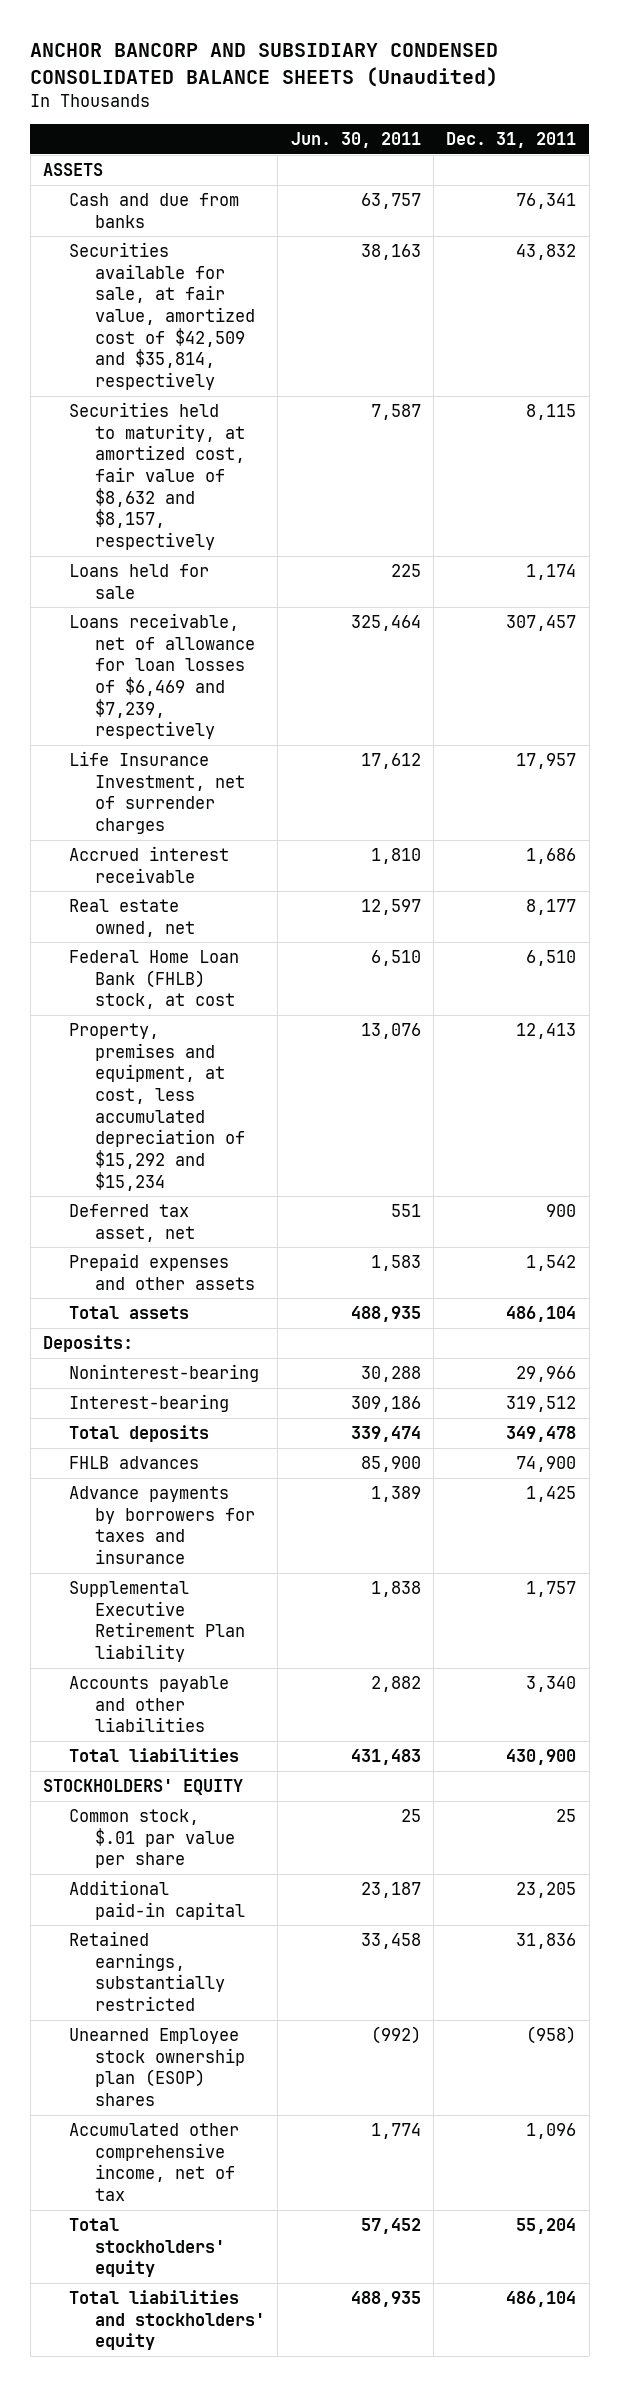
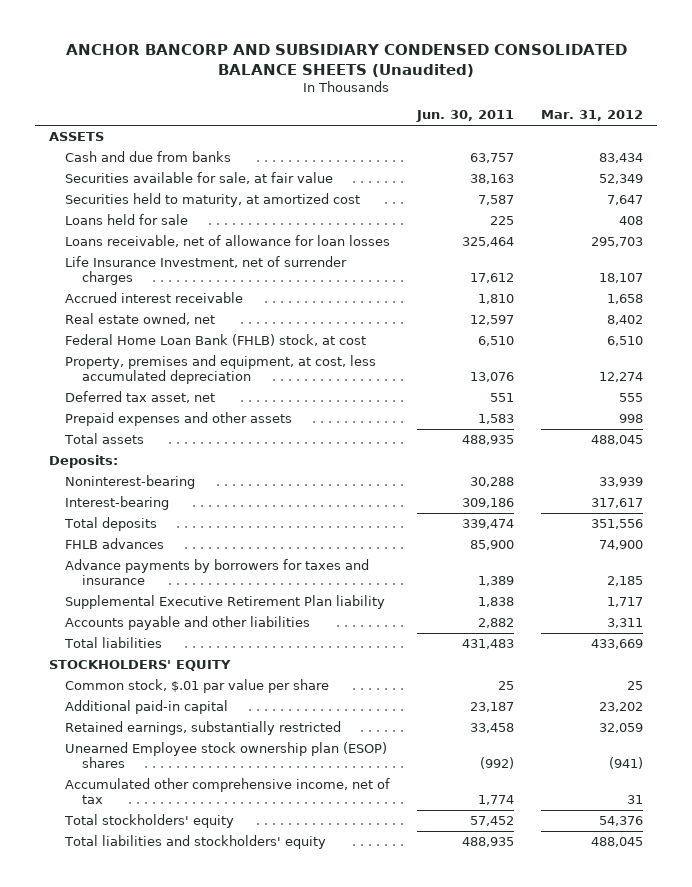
- | Jun. 30, 2011 | Dec. 31, 2011
+ | Jun. 30, 2011 | Mar. 31, 2012
- Securities available for sale, at fair value, amortized cost of $42,509 and $35,814, respectively | 38,163 | 43,832
- Securities held to maturity, at amortized cost, fair value of $8,632 and $8,157, respectively | 7,587 | 8,115
+ Securities available for sale, at fair value | 38,163 | 52,349
+ Securities held to maturity, at amortized cost | 7,587 | 7,647
- Loans receivable, net of allowance for loan losses of $6,469 and $7,239, respectively | 325,464 | 307,457
+ Loans receivable, net of allowance for loan losses | 325,464 | 295,703
- Property, premises and equipment, at cost, less accumulated depreciation of $15,292 and $15,234 | 13,076 | 12,413
+ Property, premises and equipment, at cost, less accumulated depreciation | 13,076 | 12,274

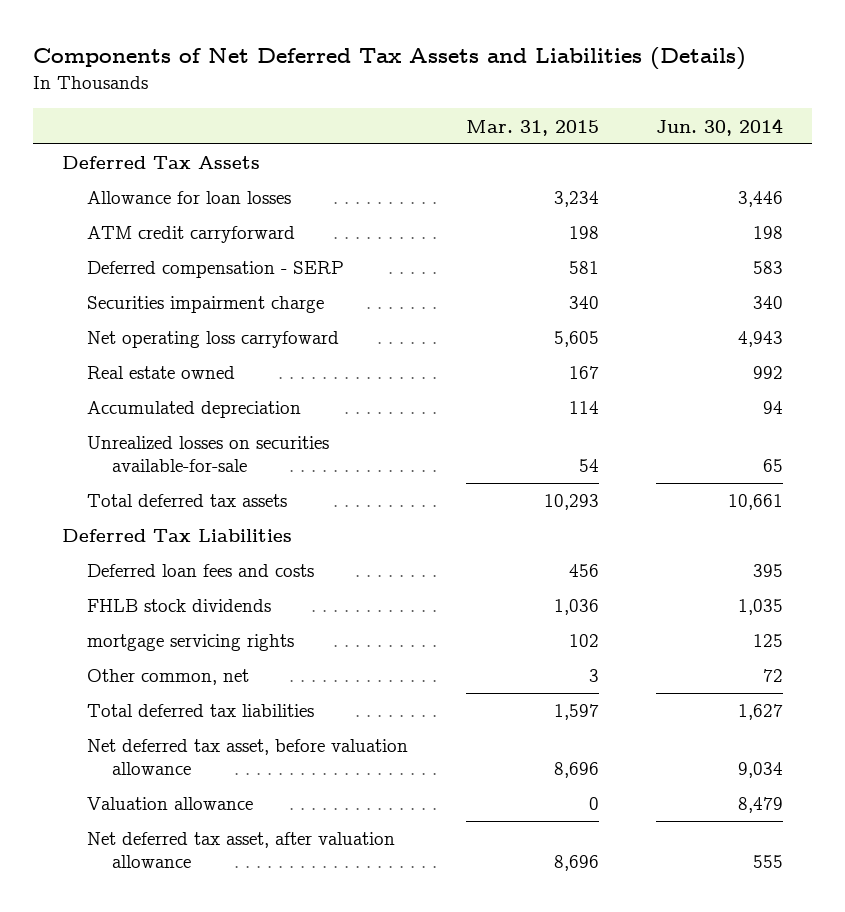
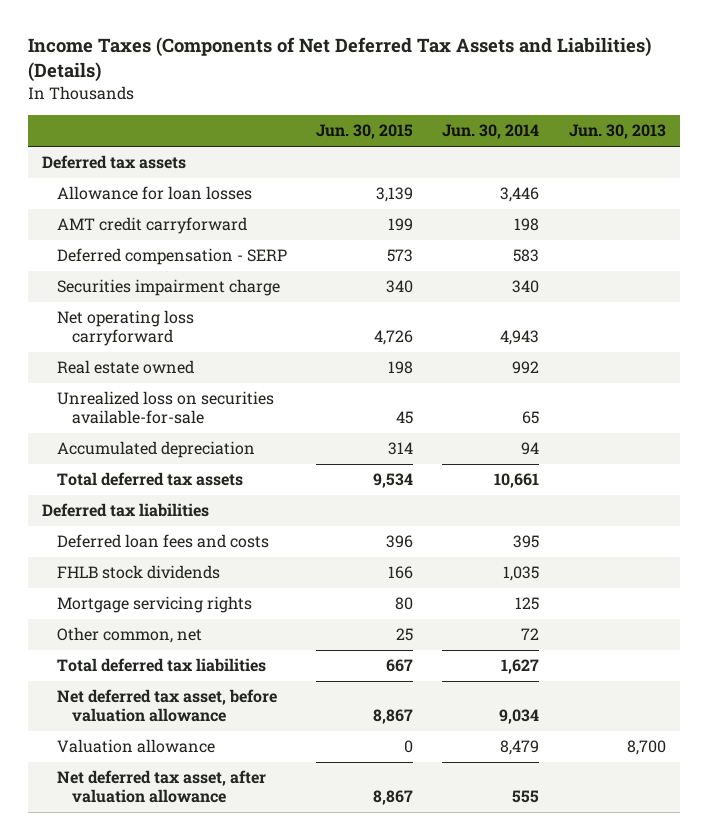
- Components of Net Deferred Tax Assets and Liabilities (Details)
+ Income Taxes (Components of Net Deferred Tax Assets and Liabilities) (Details)
- | Mar. 31, 2015 | Jun. 30, 2014
+ | Jun. 30, 2015 | Jun. 30, 2014 | Jun. 30, 2013
- Deferred Tax Assets
+ Deferred tax assets
- ATM credit carryforward | 198 | 198
+ AMT credit carryforward | 199 | 198 |
- Net operating loss carryfoward | 5,605 | 4,943
+ Net operating loss carryforward | 4,726 | 4,943 |
+ Unrealized loss on securities available-for-sale | 45 | 65 |
- Unrealized losses on securities available-for-sale | 54 | 65
- Deferred Tax Liabilities
+ Deferred tax liabilities
- mortgage servicing rights | 102 | 125
+ Mortgage servicing rights | 80 | 125 |

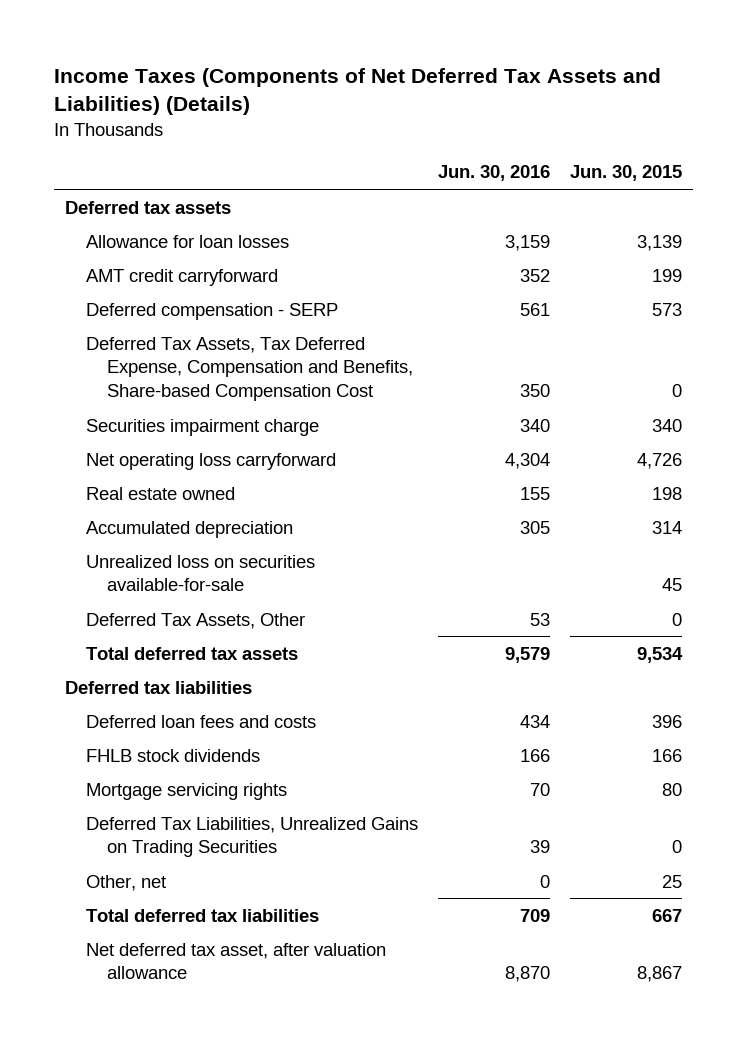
- | Jun. 30, 2015 | Jun. 30, 2014 | Jun. 30, 2013
+ | Jun. 30, 2016 | Jun. 30, 2015
+ Deferred Tax Assets, Tax Deferred Expense, Compensation and Benefits, Share-based Compensation Cost | 350 | 0
moved down: Unrealized loss on securities available-for-sale | | 45
+ Deferred Tax Assets, Other | 53 | 0
- Other common, net | 25 | 72 |
+ Deferred Tax Liabilities, Unrealized Gains on Trading Securities | 39 | 0
+ Other, net | 0 | 25
- Net deferred tax asset, before valuation allowance | 8,867 | 9,034 |
- Valuation allowance | 0 | 8,479 | 8,700

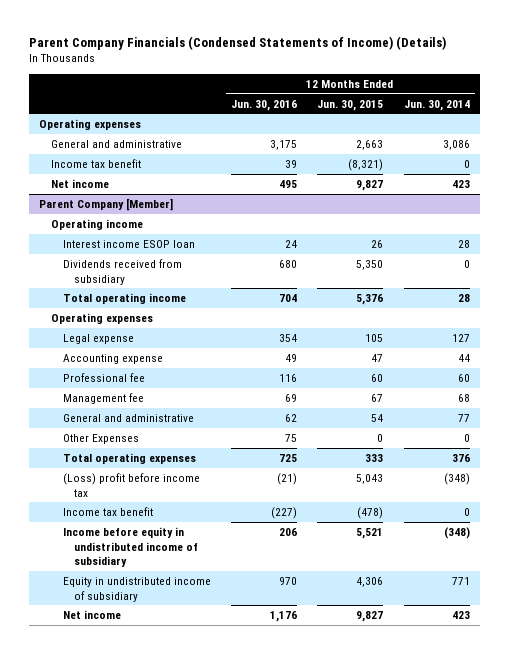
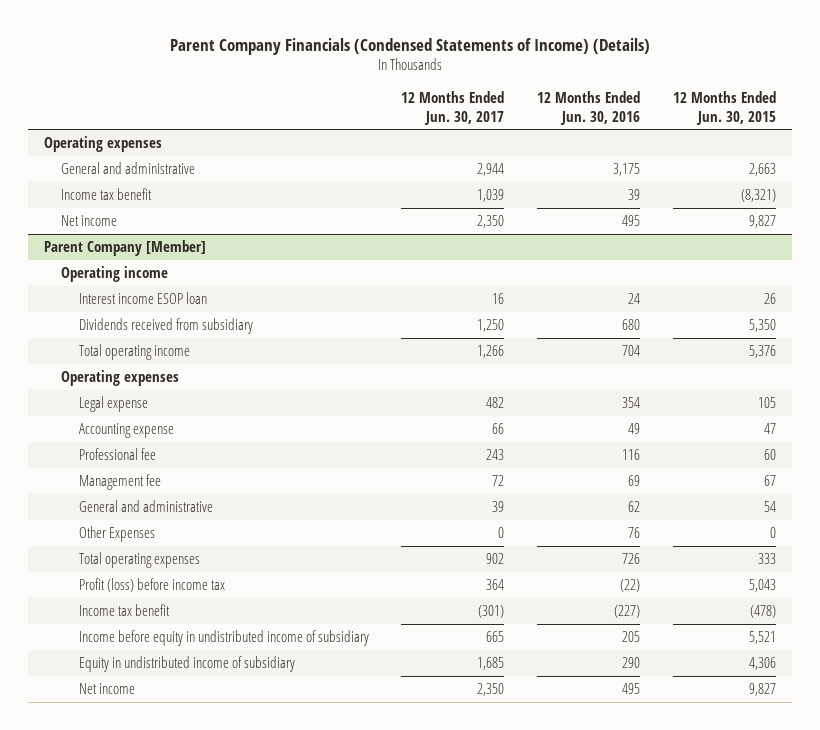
- | 12 Months Ended Jun. 30, 2016 | 12 Months Ended Jun. 30, 2015 | 12 Months Ended Jun. 30, 2014
+ | 12 Months Ended Jun. 30, 2017 | 12 Months Ended Jun. 30, 2016 | 12 Months Ended Jun. 30, 2015
@ Parent Company [Member]
- Other Expenses | 75 | 0 | 0
- Total operating expenses | 725 | 333 | 376
- (Loss) profit before income tax | (21) | 5,043 | (348)
+ Other Expenses | 0 | 76 | 0
+ Total operating expenses | 902 | 726 | 333
+ Profit (loss) before income tax | 364 | (22) | 5,043
- Income before equity in undistributed income of subsidiary | 206 | 5,521 | (348)
- Equity in undistributed income of subsidiary | 970 | 4,306 | 771
- Net income | 1,176 | 9,827 | 423
+ Income before equity in undistributed income of subsidiary | 665 | 205 | 5,521
+ Equity in undistributed income of subsidiary | 1,685 | 290 | 4,306
+ Net income | 2,350 | 495 | 9,827

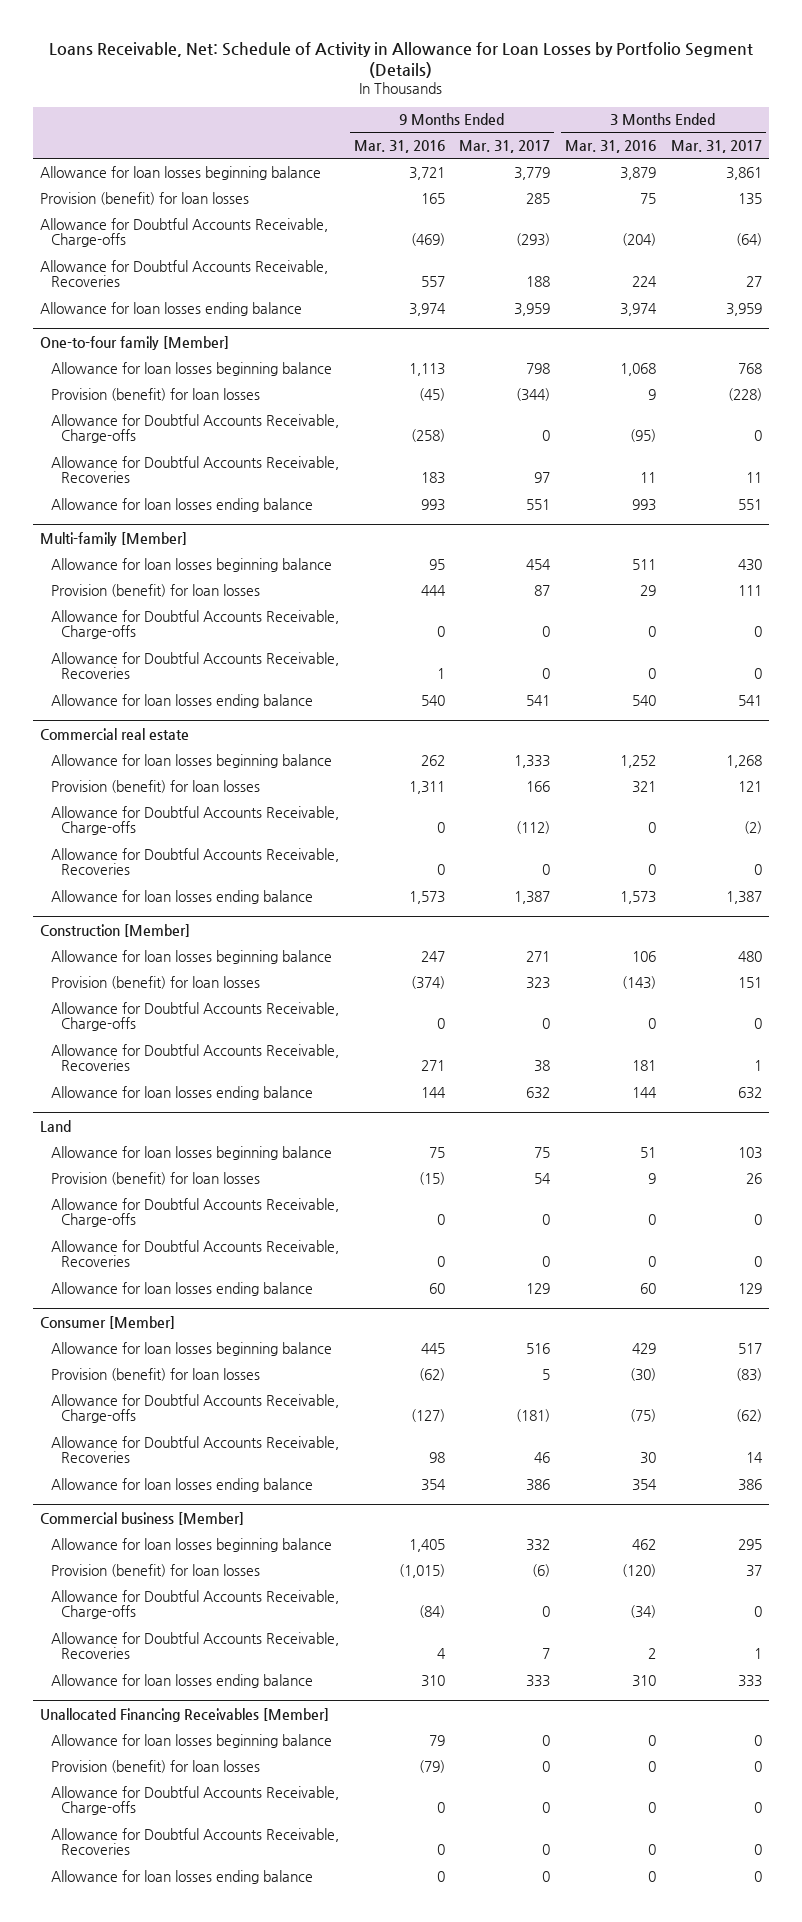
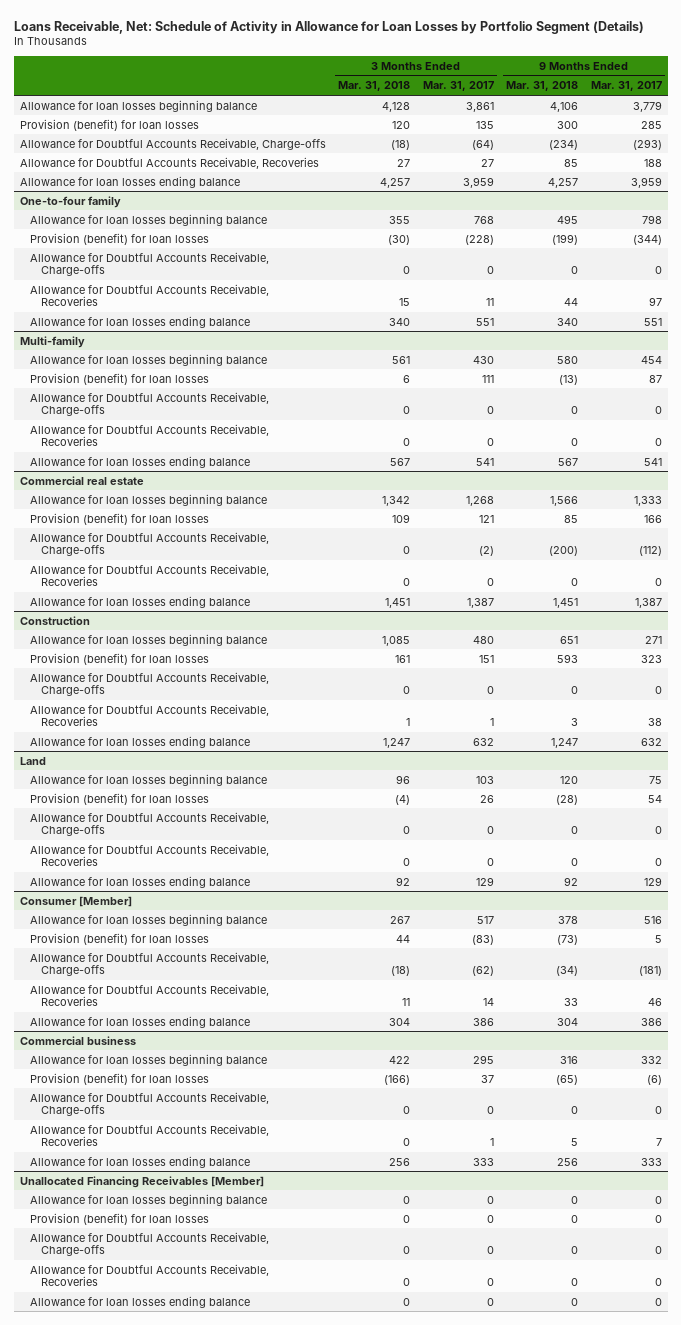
- | 9 Months Ended Mar. 31, 2016 | 9 Months Ended Mar. 31, 2017 | 3 Months Ended Mar. 31, 2016 | 3 Months Ended Mar. 31, 2017
+ | 3 Months Ended Mar. 31, 2018 | 3 Months Ended Mar. 31, 2017 | 9 Months Ended Mar. 31, 2018 | 9 Months Ended Mar. 31, 2017
- One-to-four family [Member]
+ One-to-four family
- Multi-family [Member]
+ Multi-family
- Construction [Member]
+ Construction
- Commercial business [Member]
+ Commercial business

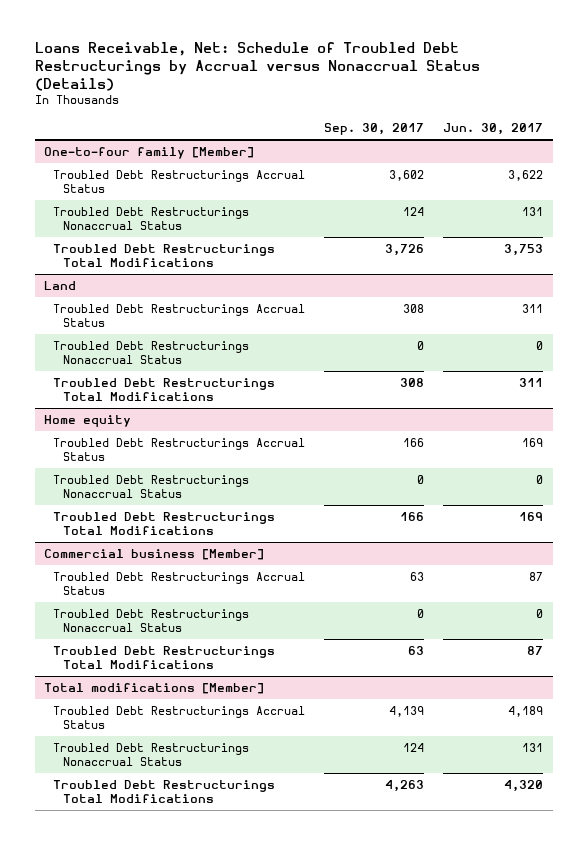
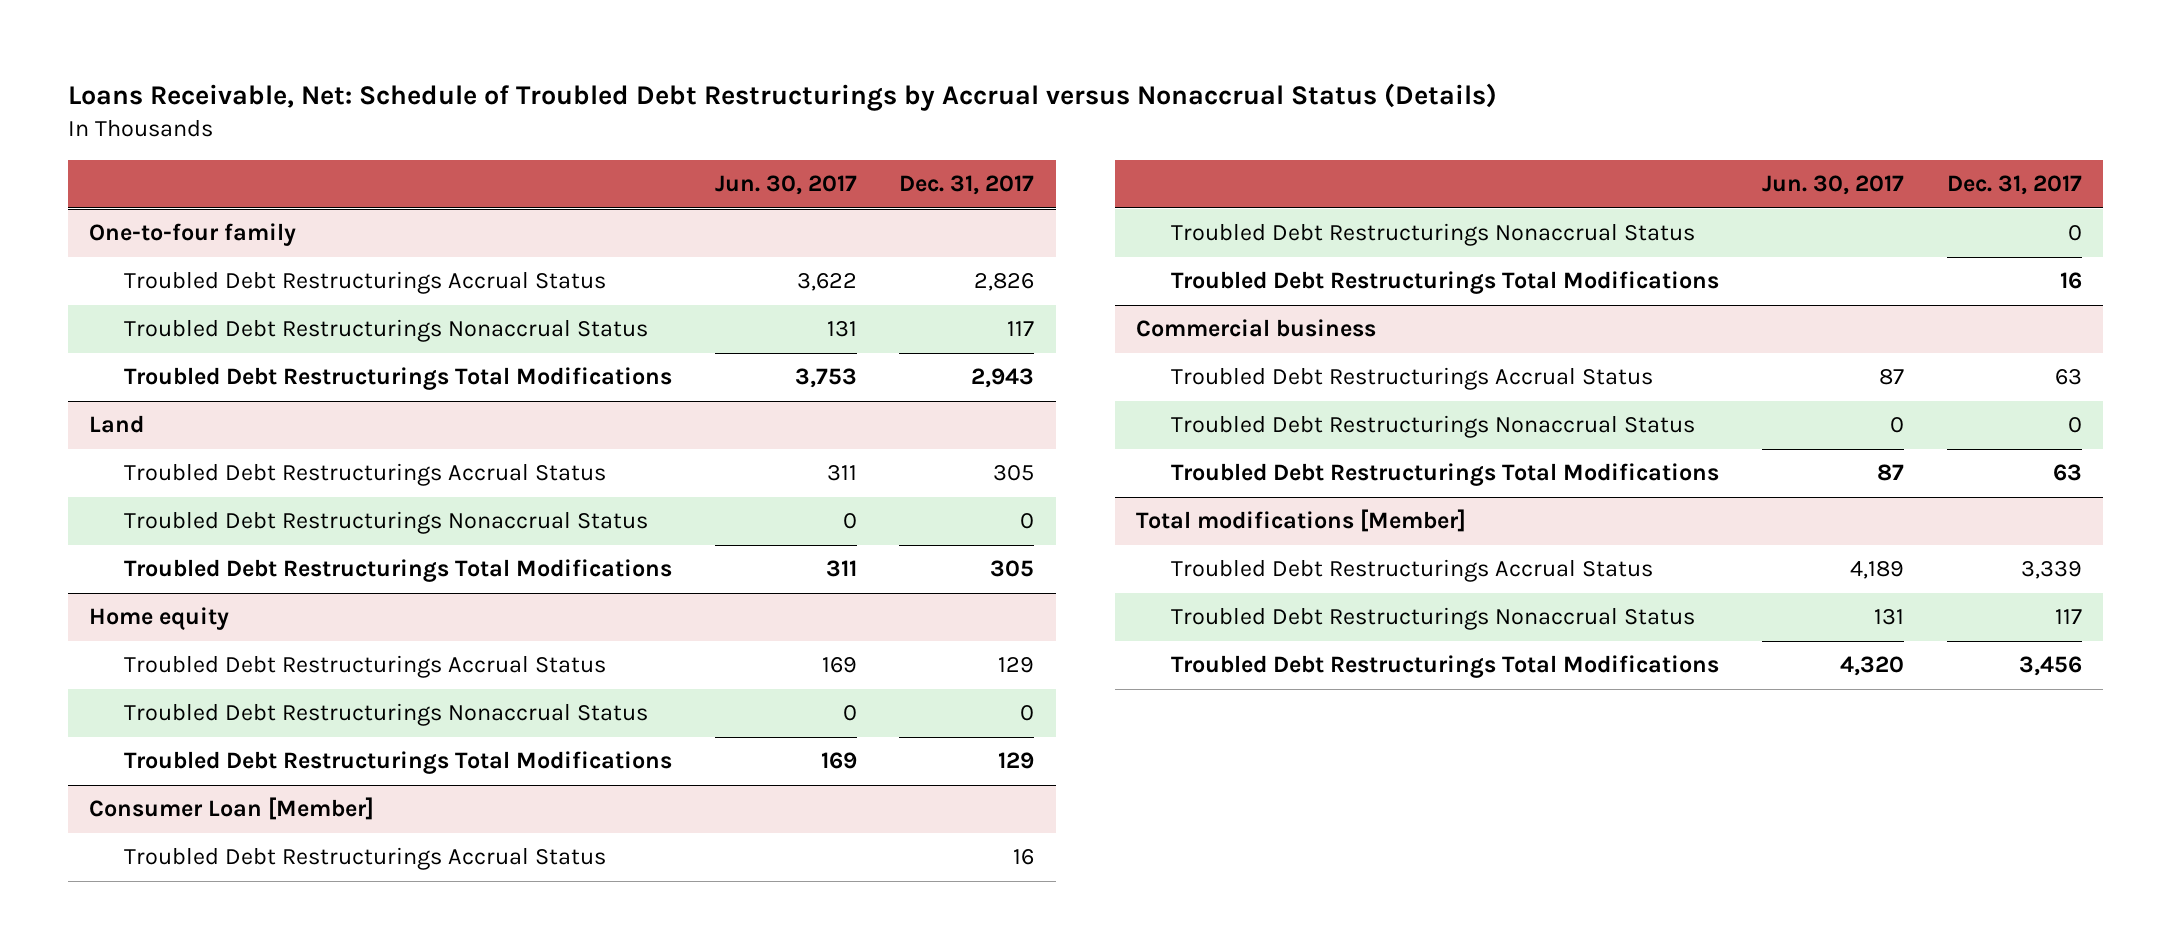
- | Sep. 30, 2017 | Jun. 30, 2017
+ | Jun. 30, 2017 | Dec. 31, 2017
- One-to-four family [Member]
+ One-to-four family
- Commercial business [Member]
+ Consumer Loan [Member]
+ Troubled Debt Restructurings Accrual Status | | 16
+ Troubled Debt Restructurings Nonaccrual Status | | 0
+ Troubled Debt Restructurings Total Modifications | | 16
+ Commercial business

